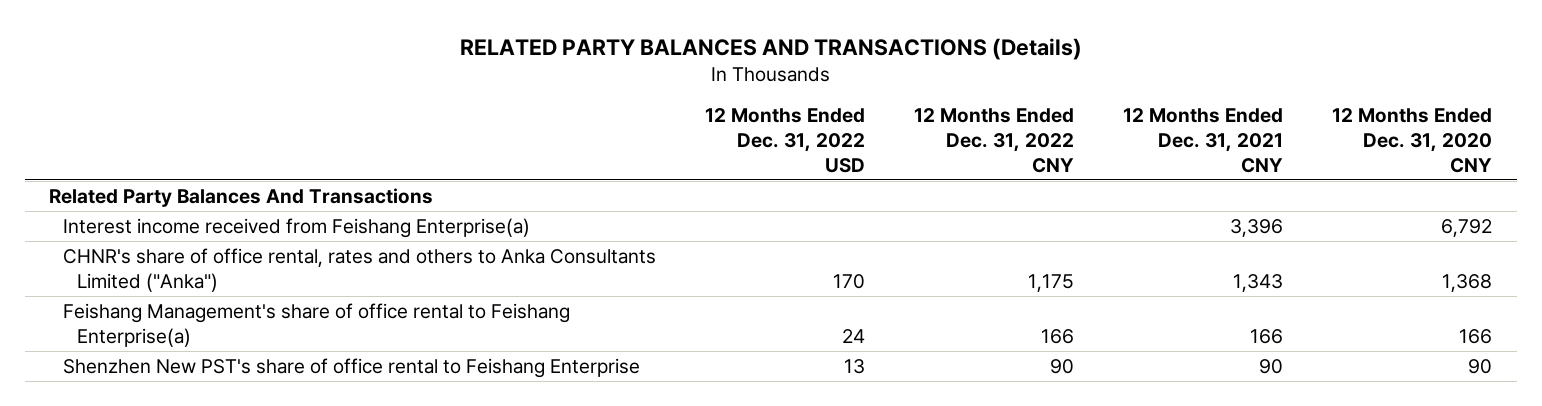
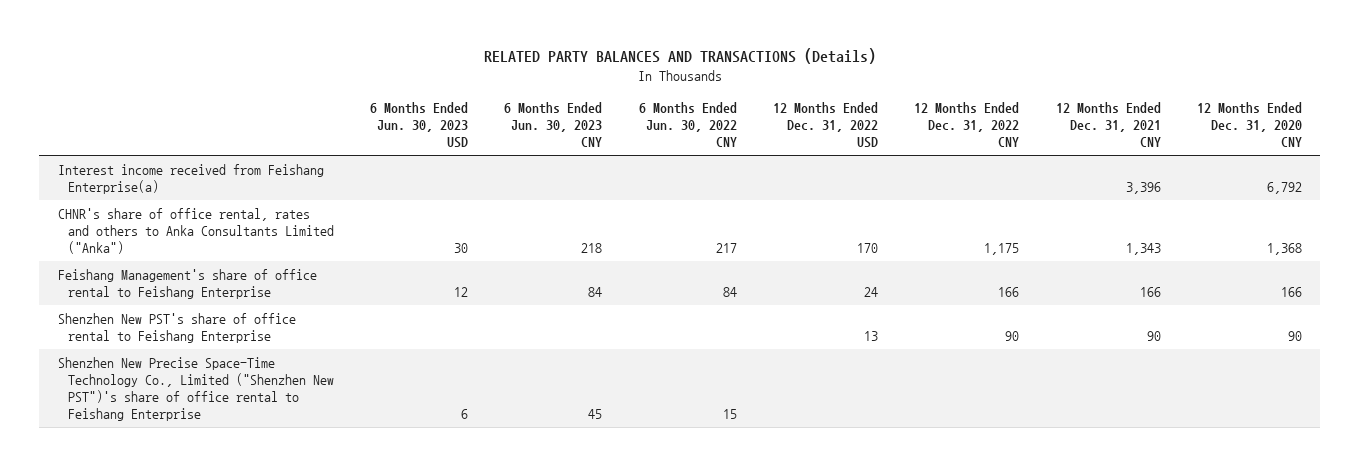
- | 12 Months Ended Dec. 31, 2022 USD | 12 Months Ended Dec. 31, 2022 CNY | 12 Months Ended Dec. 31, 2021 CNY | 12 Months Ended Dec. 31, 2020 CNY
+ | 6 Months Ended Jun. 30, 2023 USD | 6 Months Ended Jun. 30, 2023 CNY | 6 Months Ended Jun. 30, 2022 CNY | 12 Months Ended Dec. 31, 2022 USD | 12 Months Ended Dec. 31, 2022 CNY | 12 Months Ended Dec. 31, 2021 CNY | 12 Months Ended Dec. 31, 2020 CNY
- Related Party Balances And Transactions
- Feishang Management's share of office rental to Feishang Enterprise(a) | 24 | 166 | 166 | 166
+ Feishang Management's share of office rental to Feishang Enterprise | 12 | 84 | 84 | 24 | 166 | 166 | 166
+ Shenzhen New Precise Space-Time Technology Co., Limited ("Shenzhen New PST")'s share of office rental to Feishang Enterprise | 6 | 45 | 15 | | | |

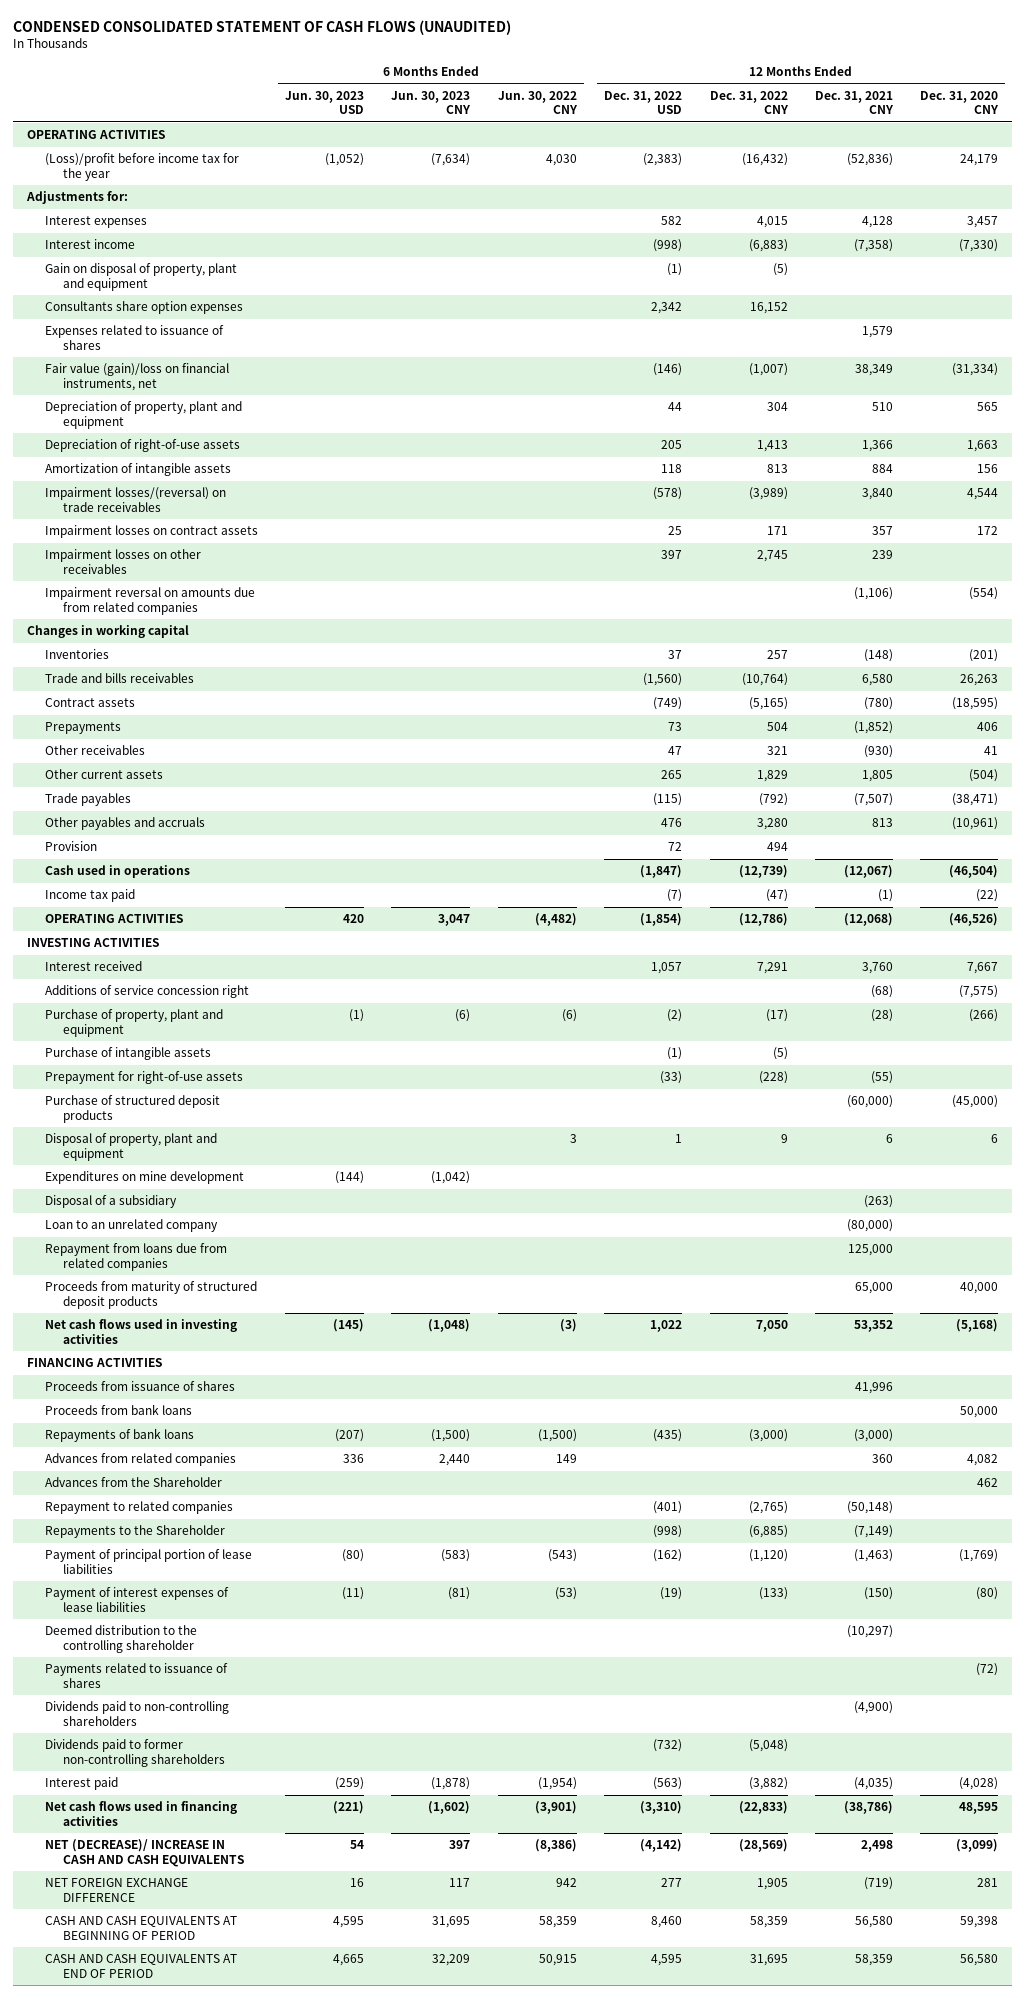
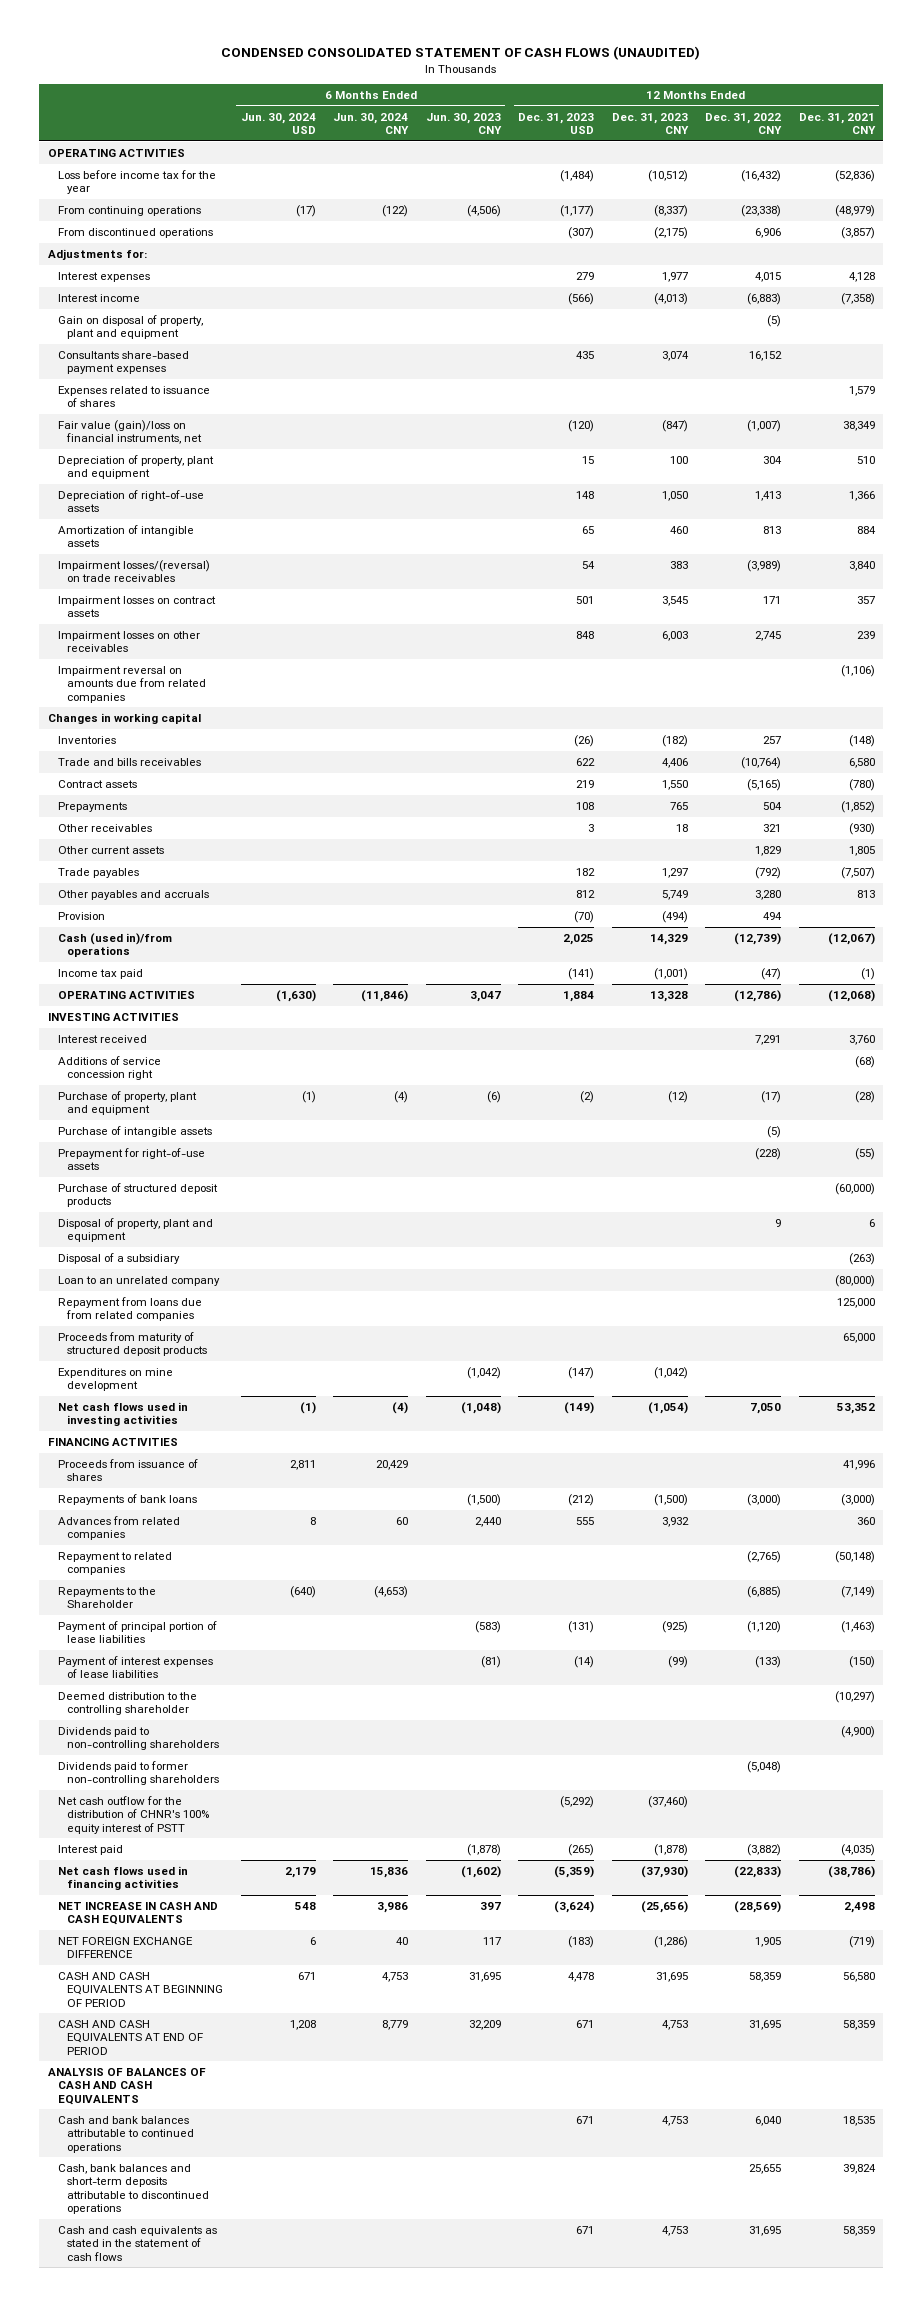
- | 6 Months Ended Jun. 30, 2023 USD | 6 Months Ended Jun. 30, 2023 CNY | 6 Months Ended Jun. 30, 2022 CNY | 12 Months Ended Dec. 31, 2022 USD | 12 Months Ended Dec. 31, 2022 CNY | 12 Months Ended Dec. 31, 2021 CNY | 12 Months Ended Dec. 31, 2020 CNY
+ | 6 Months Ended Jun. 30, 2024 USD | 6 Months Ended Jun. 30, 2024 CNY | 6 Months Ended Jun. 30, 2023 CNY | 12 Months Ended Dec. 31, 2023 USD | 12 Months Ended Dec. 31, 2023 CNY | 12 Months Ended Dec. 31, 2022 CNY | 12 Months Ended Dec. 31, 2021 CNY
- (Loss)/profit before income tax for the year | (1,052) | (7,634) | 4,030 | (2,383) | (16,432) | (52,836) | 24,179
+ Loss before income tax for the year | | | | (1,484) | (10,512) | (16,432) | (52,836)
+ From continuing operations | (17) | (122) | (4,506) | (1,177) | (8,337) | (23,338) | (48,979)
+ From discontinued operations | | | | (307) | (2,175) | 6,906 | (3,857)
- Consultants share option expenses | | | | 2,342 | 16,152 | |
+ Consultants share-based payment expenses | | | | 435 | 3,074 | 16,152 |
- Cash used in operations | | | | (1,847) | (12,739) | (12,067) | (46,504)
+ Cash (used in)/from operations | | | | 2,025 | 14,329 | (12,739) | (12,067)
moved down: Expenditures on mine development | | | (1,042) | (147) | (1,042) | |
- Proceeds from bank loans | | | | | | | 50,000
- Advances from the Shareholder | | | | | | | 462
- Payments related to issuance of shares | | | | | | | (72)
+ Net cash outflow for the distribution of CHNR's 100% equity interest of PSTT | | | | (5,292) | (37,460) | |
- NET (DECREASE)/ INCREASE IN CASH AND CASH EQUIVALENTS | 54 | 397 | (8,386) | (4,142) | (28,569) | 2,498 | (3,099)
+ NET INCREASE IN CASH AND CASH EQUIVALENTS | 548 | 3,986 | 397 | (3,624) | (25,656) | (28,569) | 2,498
+ ANALYSIS OF BALANCES OF CASH AND CASH EQUIVALENTS
+ Cash and bank balances attributable to continued operations | | | | 671 | 4,753 | 6,040 | 18,535
+ Cash, bank balances and short-term deposits attributable to discontinued operations | | | | | | 25,655 | 39,824
+ Cash and cash equivalents as stated in the statement of cash flows | | | | 671 | 4,753 | 31,695 | 58,359

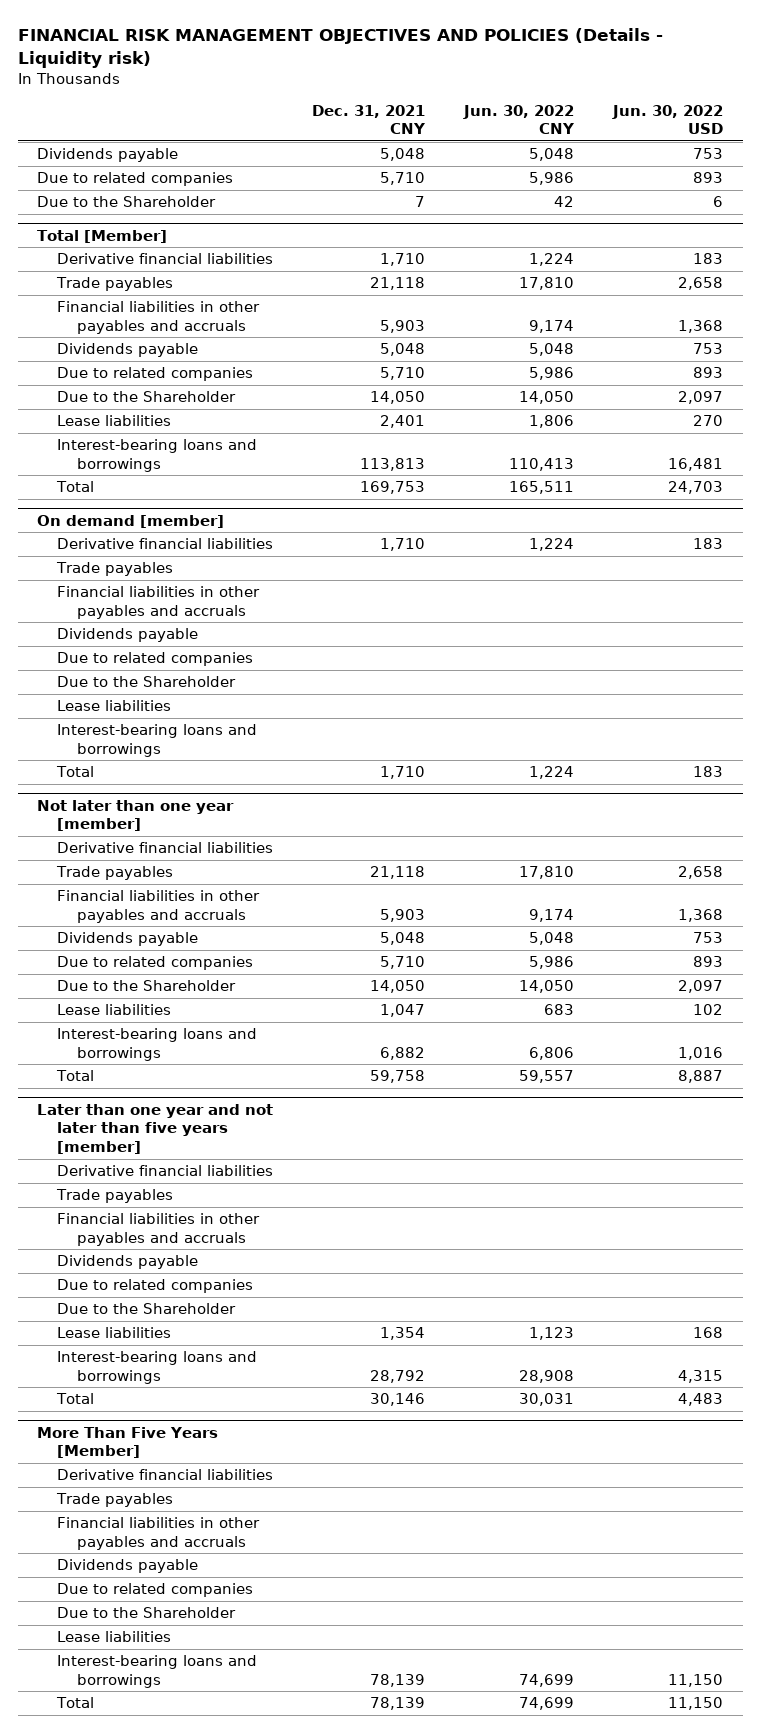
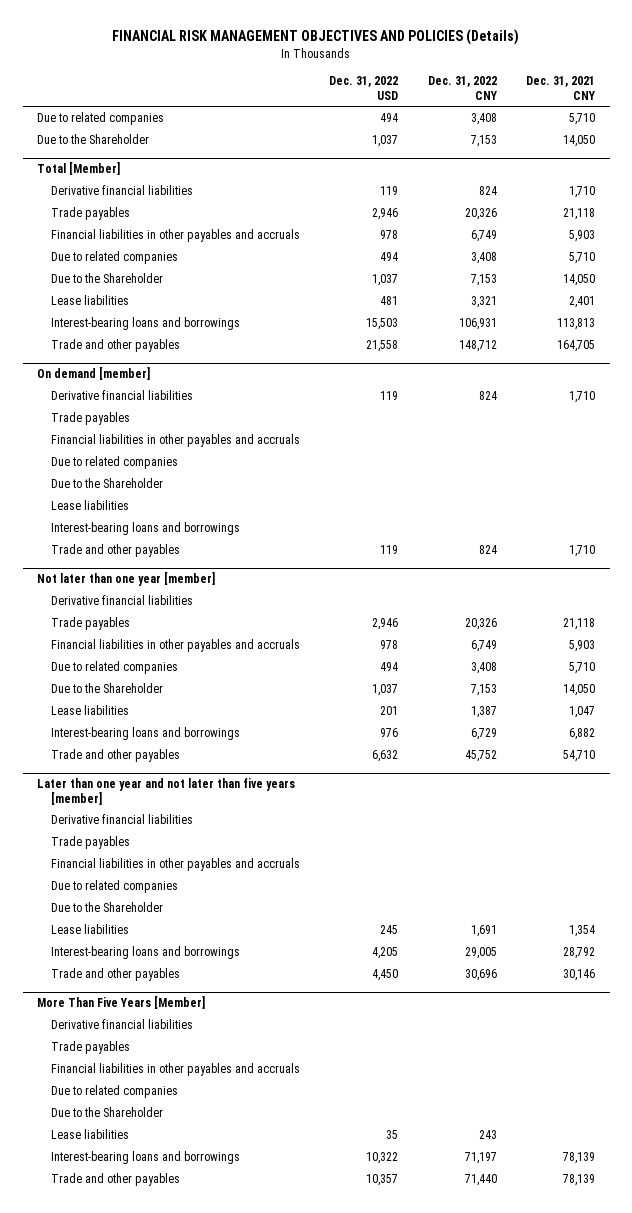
- FINANCIAL RISK MANAGEMENT OBJECTIVES AND POLICIES (Details - Liquidity risk)
+ FINANCIAL RISK MANAGEMENT OBJECTIVES AND POLICIES (Details)
- | Dec. 31, 2021 CNY | Jun. 30, 2022 CNY | Jun. 30, 2022 USD
+ | Dec. 31, 2022 USD | Dec. 31, 2022 CNY | Dec. 31, 2021 CNY
- Dividends payable | 5,048 | 5,048 | 753
- Due to the Shareholder | 7 | 42 | 6
+ Due to the Shareholder | 1,037 | 7,153 | 14,050
@ Total [Member]
- Dividends payable | 5,048 | 5,048 | 753
- Total | 169,753 | 165,511 | 24,703
+ Trade and other payables | 21,558 | 148,712 | 164,705
@ On demand [member]
- Dividends payable
- Total | 1,710 | 1,224 | 183
+ Trade and other payables | 119 | 824 | 1,710
@ Not later than one year [member]
- Dividends payable | 5,048 | 5,048 | 753
- Total | 59,758 | 59,557 | 8,887
+ Trade and other payables | 6,632 | 45,752 | 54,710
@ Later than one year and not later than five years [member]
- Dividends payable
- Total | 30,146 | 30,031 | 4,483
+ Trade and other payables | 4,450 | 30,696 | 30,146
@ More Than Five Years [Member]
- Dividends payable
- Total | 78,139 | 74,699 | 11,150
+ Trade and other payables | 10,357 | 71,440 | 78,139

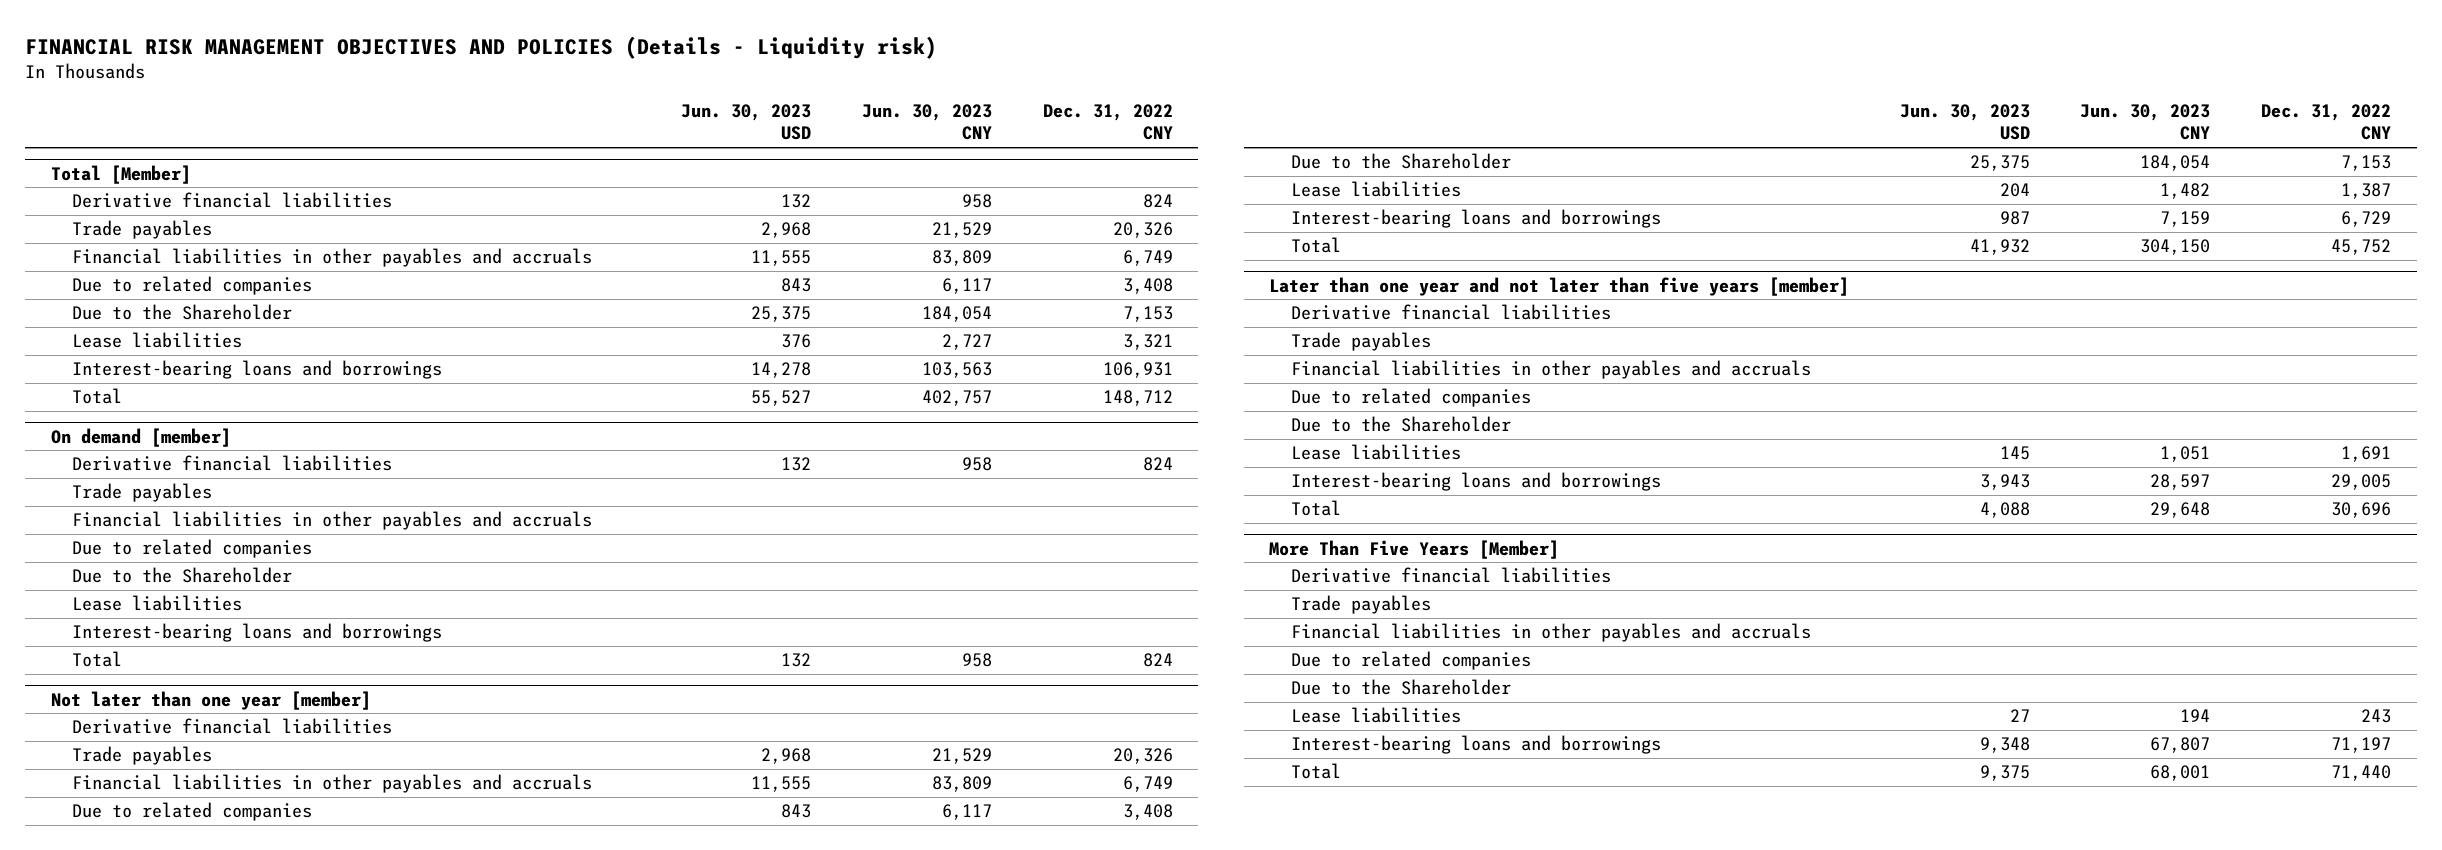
- FINANCIAL RISK MANAGEMENT OBJECTIVES AND POLICIES (Details)
+ FINANCIAL RISK MANAGEMENT OBJECTIVES AND POLICIES (Details - Liquidity risk)
- | Dec. 31, 2022 USD | Dec. 31, 2022 CNY | Dec. 31, 2021 CNY
+ | Jun. 30, 2023 USD | Jun. 30, 2023 CNY | Dec. 31, 2022 CNY
- Due to related companies | 494 | 3,408 | 5,710
- Due to the Shareholder | 1,037 | 7,153 | 14,050
@ Total [Member]
- Trade and other payables | 21,558 | 148,712 | 164,705
+ Total | 55,527 | 402,757 | 148,712
@ On demand [member]
- Trade and other payables | 119 | 824 | 1,710
+ Total | 132 | 958 | 824
@ Not later than one year [member]
- Trade and other payables | 6,632 | 45,752 | 54,710
+ Total | 41,932 | 304,150 | 45,752
@ Later than one year and not later than five years [member]
- Trade and other payables | 4,450 | 30,696 | 30,146
+ Total | 4,088 | 29,648 | 30,696
@ More Than Five Years [Member]
- Trade and other payables | 10,357 | 71,440 | 78,139
+ Total | 9,375 | 68,001 | 71,440

